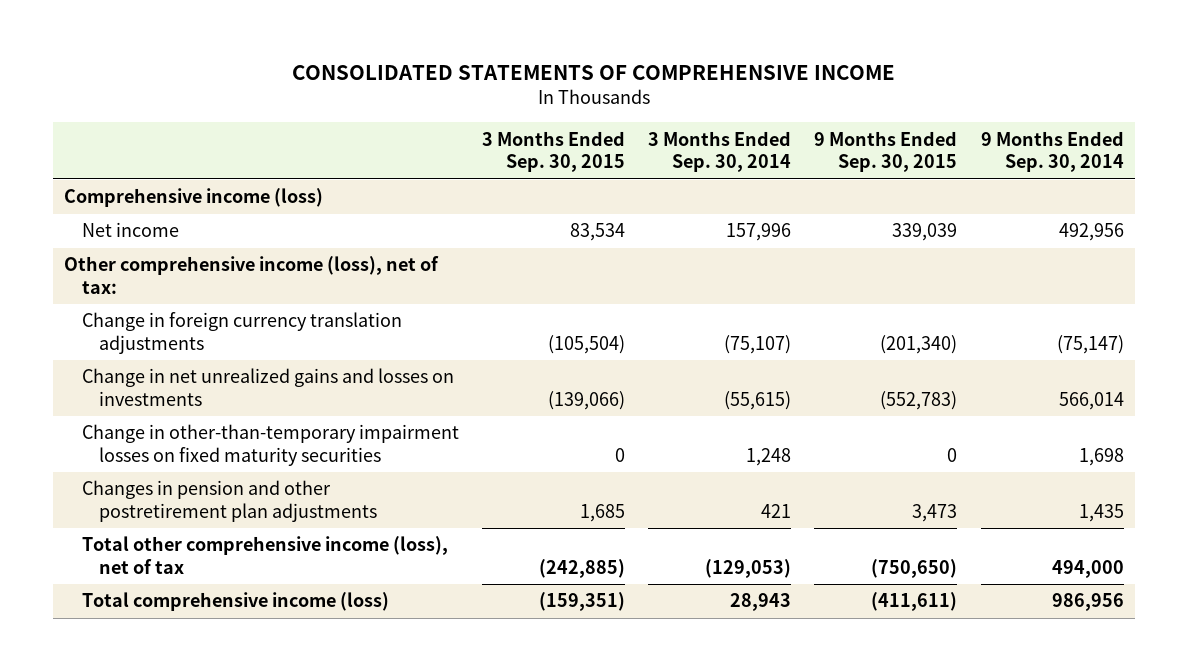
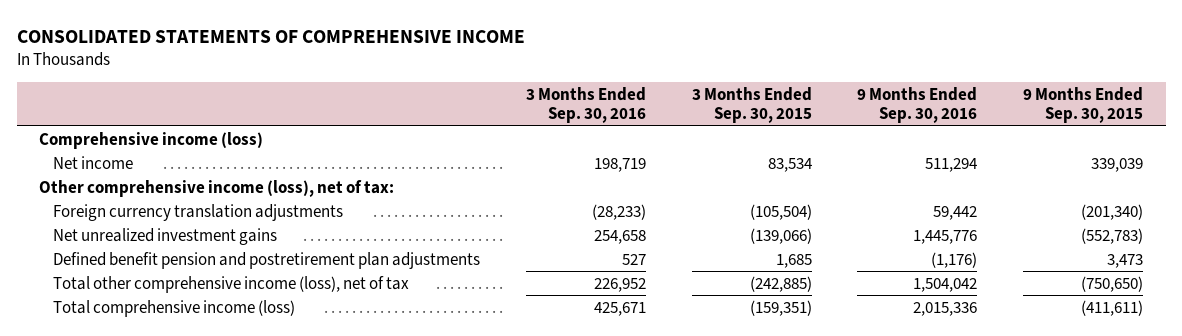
- | 3 Months Ended Sep. 30, 2015 | 3 Months Ended Sep. 30, 2014 | 9 Months Ended Sep. 30, 2015 | 9 Months Ended Sep. 30, 2014
+ | 3 Months Ended Sep. 30, 2016 | 3 Months Ended Sep. 30, 2015 | 9 Months Ended Sep. 30, 2016 | 9 Months Ended Sep. 30, 2015
- Change in foreign currency translation adjustments | (105,504) | (75,107) | (201,340) | (75,147)
- Change in net unrealized gains and losses on investments | (139,066) | (55,615) | (552,783) | 566,014
- Change in other-than-temporary impairment losses on fixed maturity securities | 0 | 1,248 | 0 | 1,698
- Changes in pension and other postretirement plan adjustments | 1,685 | 421 | 3,473 | 1,435
+ Foreign currency translation adjustments | (28,233) | (105,504) | 59,442 | (201,340)
+ Net unrealized investment gains | 254,658 | (139,066) | 1,445,776 | (552,783)
+ Defined benefit pension and postretirement plan adjustments | 527 | 1,685 | (1,176) | 3,473

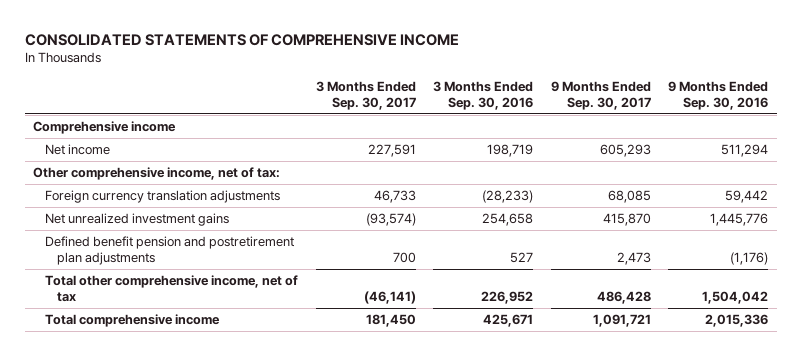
- | 3 Months Ended Sep. 30, 2016 | 3 Months Ended Sep. 30, 2015 | 9 Months Ended Sep. 30, 2016 | 9 Months Ended Sep. 30, 2015
+ | 3 Months Ended Sep. 30, 2017 | 3 Months Ended Sep. 30, 2016 | 9 Months Ended Sep. 30, 2017 | 9 Months Ended Sep. 30, 2016
- Comprehensive income (loss)
+ Comprehensive income
- Other comprehensive income (loss), net of tax:
+ Other comprehensive income, net of tax:
- Total other comprehensive income (loss), net of tax | 226,952 | (242,885) | 1,504,042 | (750,650)
- Total comprehensive income (loss) | 425,671 | (159,351) | 2,015,336 | (411,611)
+ Total other comprehensive income, net of tax | (46,141) | 226,952 | 486,428 | 1,504,042
+ Total comprehensive income | 181,450 | 425,671 | 1,091,721 | 2,015,336

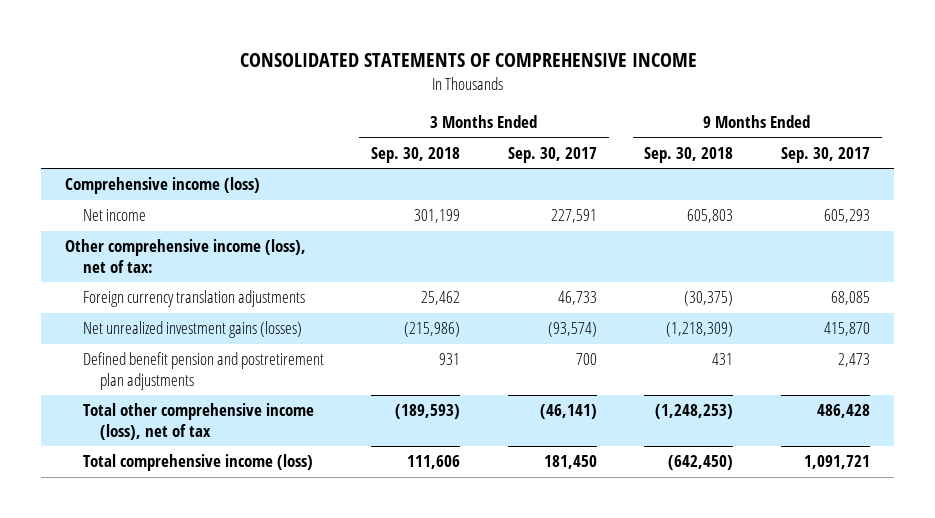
- | 3 Months Ended Sep. 30, 2017 | 3 Months Ended Sep. 30, 2016 | 9 Months Ended Sep. 30, 2017 | 9 Months Ended Sep. 30, 2016
+ | 3 Months Ended Sep. 30, 2018 | 3 Months Ended Sep. 30, 2017 | 9 Months Ended Sep. 30, 2018 | 9 Months Ended Sep. 30, 2017
- Comprehensive income
+ Comprehensive income (loss)
- Other comprehensive income, net of tax:
+ Other comprehensive income (loss), net of tax:
- Net unrealized investment gains | (93,574) | 254,658 | 415,870 | 1,445,776
+ Net unrealized investment gains (losses) | (215,986) | (93,574) | (1,218,309) | 415,870
- Total other comprehensive income, net of tax | (46,141) | 226,952 | 486,428 | 1,504,042
- Total comprehensive income | 181,450 | 425,671 | 1,091,721 | 2,015,336
+ Total other comprehensive income (loss), net of tax | (189,593) | (46,141) | (1,248,253) | 486,428
+ Total comprehensive income (loss) | 111,606 | 181,450 | (642,450) | 1,091,721

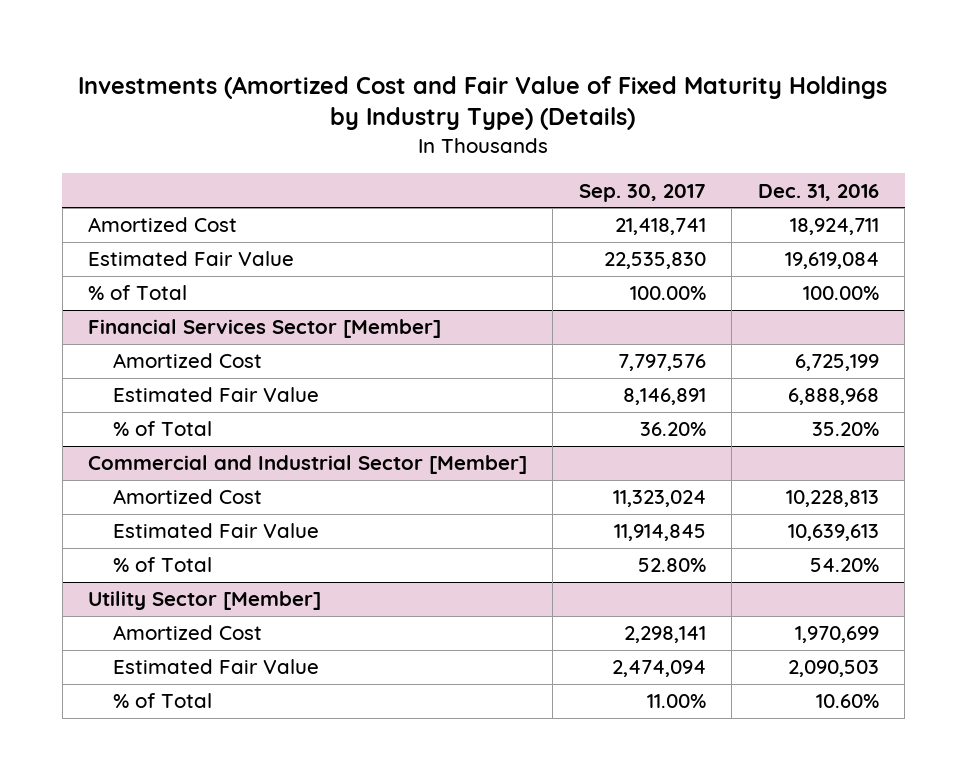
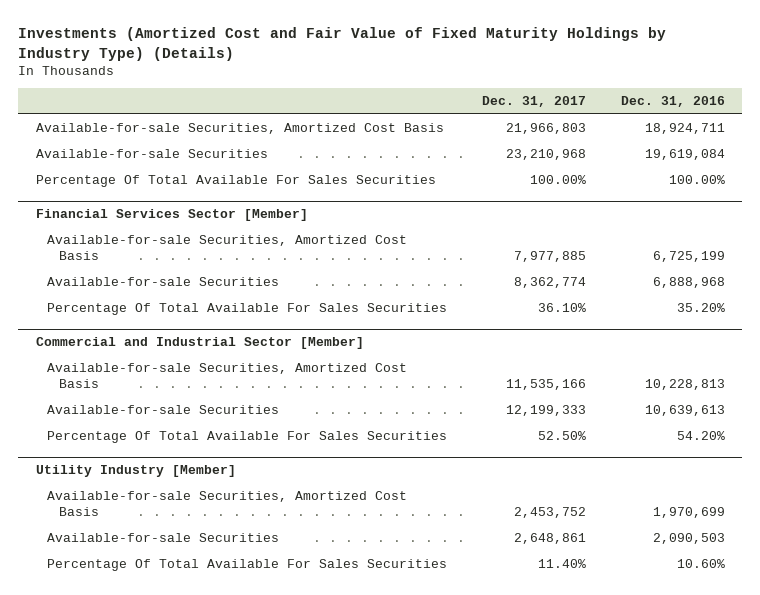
- | Sep. 30, 2017 | Dec. 31, 2016
+ | Dec. 31, 2017 | Dec. 31, 2016
- Amortized Cost | 21,418,741 | 18,924,711
- Estimated Fair Value | 22,535,830 | 19,619,084
- % of Total | 100.00% | 100.00%
+ Available-for-sale Securities, Amortized Cost Basis | 21,966,803 | 18,924,711
+ Available-for-sale Securities | 23,210,968 | 19,619,084
+ Percentage Of Total Available For Sales Securities | 100.00% | 100.00%
@ Financial Services Sector [Member]
- Amortized Cost | 7,797,576 | 6,725,199
- Estimated Fair Value | 8,146,891 | 6,888,968
- % of Total | 36.20% | 35.20%
+ Available-for-sale Securities, Amortized Cost Basis | 7,977,885 | 6,725,199
+ Available-for-sale Securities | 8,362,774 | 6,888,968
+ Percentage Of Total Available For Sales Securities | 36.10% | 35.20%
@ Commercial and Industrial Sector [Member]
- Amortized Cost | 11,323,024 | 10,228,813
- Estimated Fair Value | 11,914,845 | 10,639,613
- % of Total | 52.80% | 54.20%
- Utility Sector [Member]
- Amortized Cost | 2,298,141 | 1,970,699
- Estimated Fair Value | 2,474,094 | 2,090,503
- % of Total | 11.00% | 10.60%
@ Commercial and Industrial Sector [Member]
+ Available-for-sale Securities, Amortized Cost Basis | 11,535,166 | 10,228,813
+ Available-for-sale Securities | 12,199,333 | 10,639,613
+ Percentage Of Total Available For Sales Securities | 52.50% | 54.20%
+ Utility Industry [Member]
+ Available-for-sale Securities, Amortized Cost Basis | 2,453,752 | 1,970,699
+ Available-for-sale Securities | 2,648,861 | 2,090,503
+ Percentage Of Total Available For Sales Securities | 11.40% | 10.60%

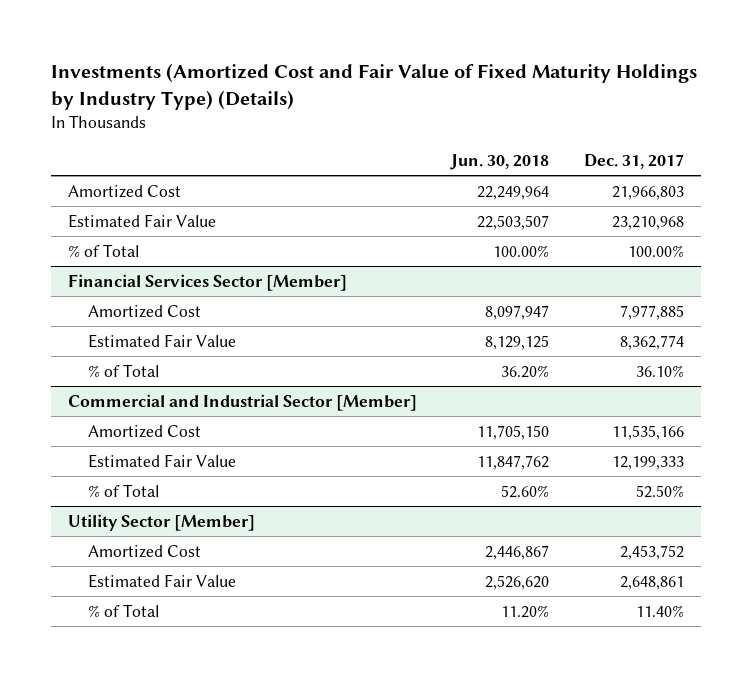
- | Dec. 31, 2017 | Dec. 31, 2016
+ | Jun. 30, 2018 | Dec. 31, 2017
- Available-for-sale Securities, Amortized Cost Basis | 21,966,803 | 18,924,711
- Available-for-sale Securities | 23,210,968 | 19,619,084
- Percentage Of Total Available For Sales Securities | 100.00% | 100.00%
+ Amortized Cost | 22,249,964 | 21,966,803
+ Estimated Fair Value | 22,503,507 | 23,210,968
+ % of Total | 100.00% | 100.00%
@ Financial Services Sector [Member]
- Available-for-sale Securities, Amortized Cost Basis | 7,977,885 | 6,725,199
- Available-for-sale Securities | 8,362,774 | 6,888,968
- Percentage Of Total Available For Sales Securities | 36.10% | 35.20%
+ Amortized Cost | 8,097,947 | 7,977,885
+ Estimated Fair Value | 8,129,125 | 8,362,774
+ % of Total | 36.20% | 36.10%
@ Commercial and Industrial Sector [Member]
- Available-for-sale Securities, Amortized Cost Basis | 11,535,166 | 10,228,813
- Available-for-sale Securities | 12,199,333 | 10,639,613
- Percentage Of Total Available For Sales Securities | 52.50% | 54.20%
- Utility Industry [Member]
- Available-for-sale Securities, Amortized Cost Basis | 2,453,752 | 1,970,699
- Available-for-sale Securities | 2,648,861 | 2,090,503
- Percentage Of Total Available For Sales Securities | 11.40% | 10.60%
@ Commercial and Industrial Sector [Member]
+ Amortized Cost | 11,705,150 | 11,535,166
+ Estimated Fair Value | 11,847,762 | 12,199,333
+ % of Total | 52.60% | 52.50%
+ Utility Sector [Member]
+ Amortized Cost | 2,446,867 | 2,453,752
+ Estimated Fair Value | 2,526,620 | 2,648,861
+ % of Total | 11.20% | 11.40%

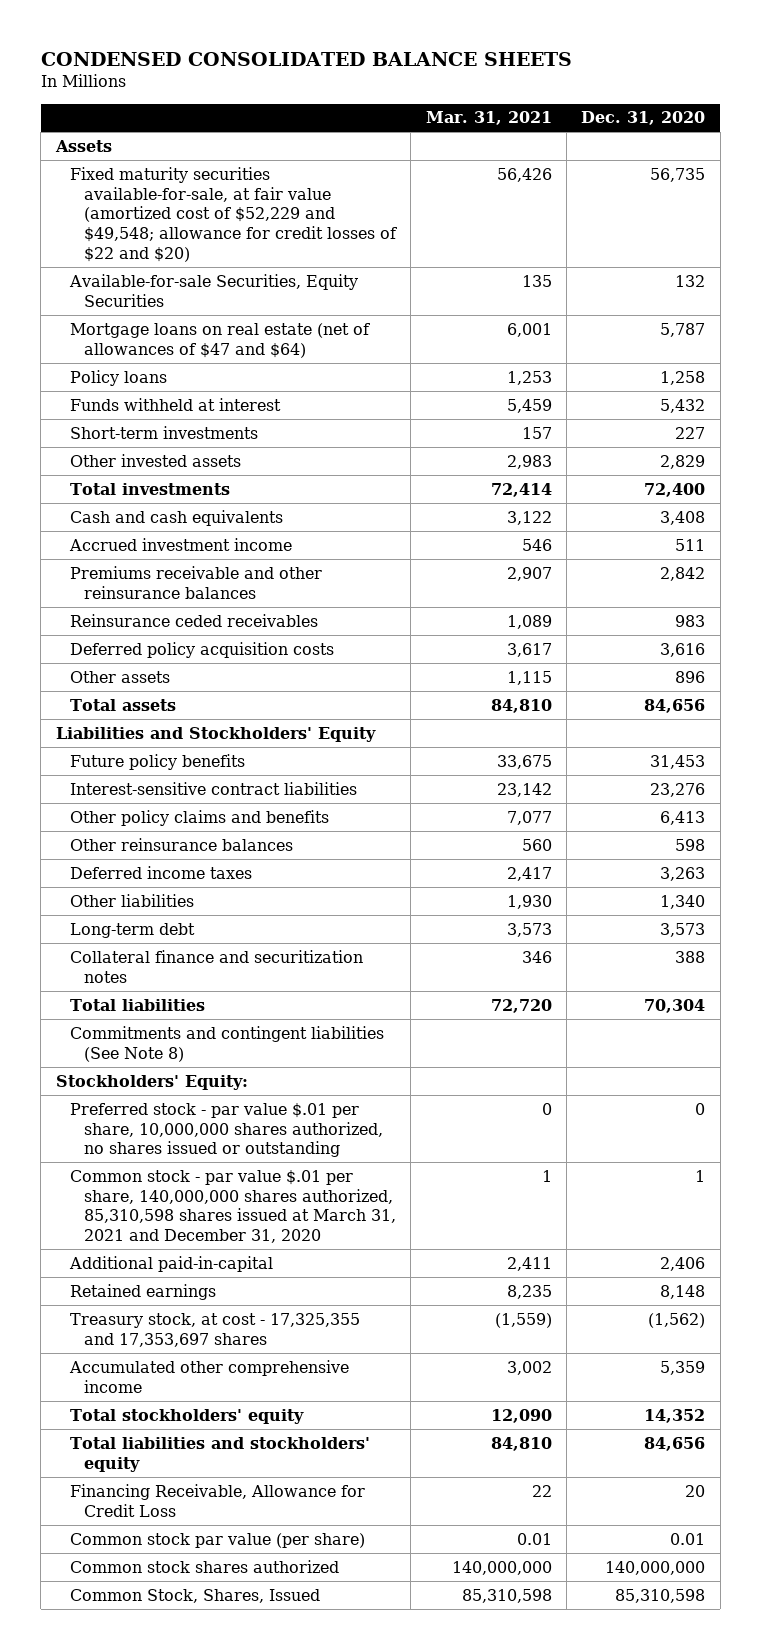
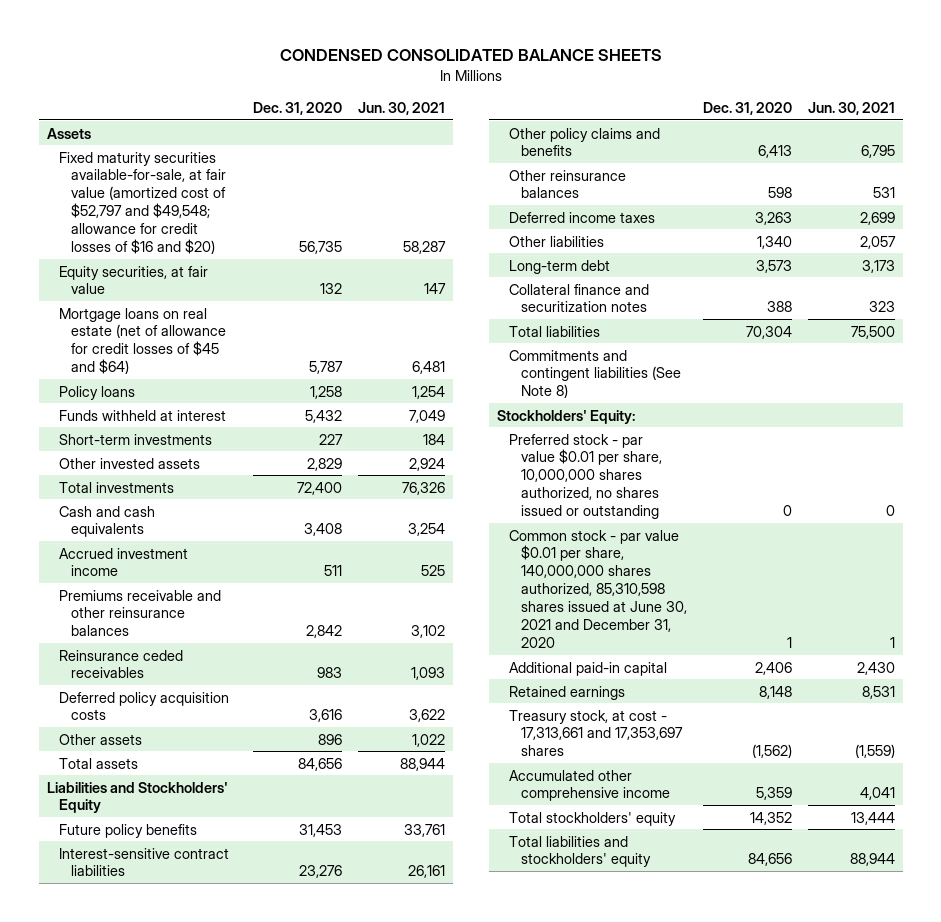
- | Mar. 31, 2021 | Dec. 31, 2020
+ | Dec. 31, 2020 | Jun. 30, 2021
- Fixed maturity securities available-for-sale, at fair value (amortized cost of $52,229 and $49,548; allowance for credit losses of $22 and $20) | 56,426 | 56,735
- Available-for-sale Securities, Equity Securities | 135 | 132
- Mortgage loans on real estate (net of allowances of $47 and $64) | 6,001 | 5,787
+ Fixed maturity securities available-for-sale, at fair value (amortized cost of $52,797 and $49,548; allowance for credit losses of $16 and $20) | 56,735 | 58,287
+ Equity securities, at fair value | 132 | 147
+ Mortgage loans on real estate (net of allowance for credit losses of $45 and $64) | 5,787 | 6,481
- Preferred stock - par value $.01 per share, 10,000,000 shares authorized, no shares issued or outstanding | 0 | 0
- Common stock - par value $.01 per share, 140,000,000 shares authorized, 85,310,598 shares issued at March 31, 2021 and December 31, 2020 | 1 | 1
- Additional paid-in-capital | 2,411 | 2,406
+ Preferred stock - par value $0.01 per share, 10,000,000 shares authorized, no shares issued or outstanding | 0 | 0
+ Common stock - par value $0.01 per share, 140,000,000 shares authorized, 85,310,598 shares issued at June 30, 2021 and December 31, 2020 | 1 | 1
+ Additional paid-in capital | 2,406 | 2,430
- Treasury stock, at cost - 17,325,355 and 17,353,697 shares | (1,559) | (1,562)
+ Treasury stock, at cost - 17,313,661 and 17,353,697 shares | (1,562) | (1,559)
- Financing Receivable, Allowance for Credit Loss | 22 | 20
- Common stock par value (per share) | 0.01 | 0.01
- Common stock shares authorized | 140,000,000 | 140,000,000
- Common Stock, Shares, Issued | 85,310,598 | 85,310,598

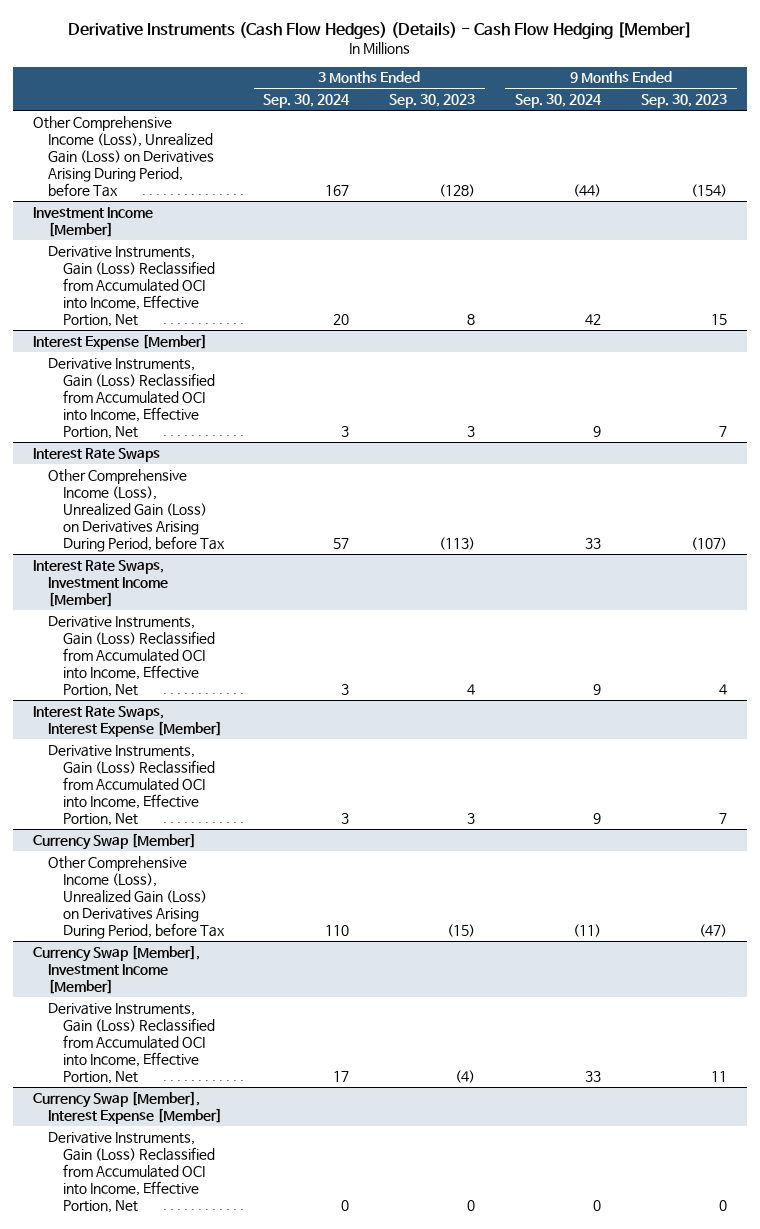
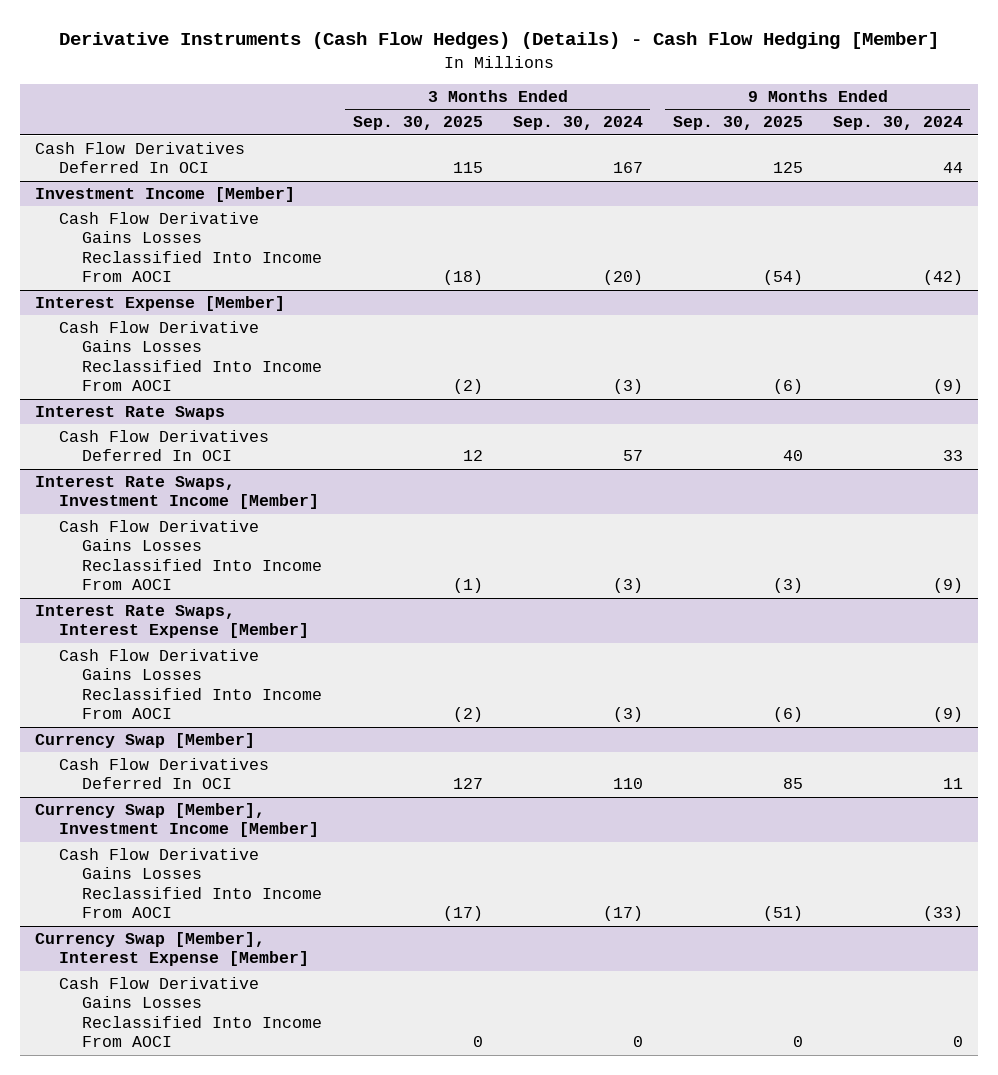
- | 3 Months Ended Sep. 30, 2024 | 3 Months Ended Sep. 30, 2023 | 9 Months Ended Sep. 30, 2024 | 9 Months Ended Sep. 30, 2023
+ | 3 Months Ended Sep. 30, 2025 | 3 Months Ended Sep. 30, 2024 | 9 Months Ended Sep. 30, 2025 | 9 Months Ended Sep. 30, 2024
- Other Comprehensive Income (Loss), Unrealized Gain (Loss) on Derivatives Arising During Period, before Tax | 167 | (128) | (44) | (154)
+ Cash Flow Derivatives Deferred In OCI | 115 | 167 | 125 | 44
@ Investment Income [Member]
- Derivative Instruments, Gain (Loss) Reclassified from Accumulated OCI into Income, Effective Portion, Net | 20 | 8 | 42 | 15
+ Cash Flow Derivative Gains Losses Reclassified Into Income From AOCI | (18) | (20) | (54) | (42)
@ Interest Expense [Member]
- Derivative Instruments, Gain (Loss) Reclassified from Accumulated OCI into Income, Effective Portion, Net | 3 | 3 | 9 | 7
+ Cash Flow Derivative Gains Losses Reclassified Into Income From AOCI | (2) | (3) | (6) | (9)
@ Interest Rate Swaps
- Other Comprehensive Income (Loss), Unrealized Gain (Loss) on Derivatives Arising During Period, before Tax | 57 | (113) | 33 | (107)
+ Cash Flow Derivatives Deferred In OCI | 12 | 57 | 40 | 33
@ Interest Rate Swaps, Investment Income [Member]
- Derivative Instruments, Gain (Loss) Reclassified from Accumulated OCI into Income, Effective Portion, Net | 3 | 4 | 9 | 4
+ Cash Flow Derivative Gains Losses Reclassified Into Income From AOCI | (1) | (3) | (3) | (9)
@ Interest Rate Swaps, Interest Expense [Member]
- Derivative Instruments, Gain (Loss) Reclassified from Accumulated OCI into Income, Effective Portion, Net | 3 | 3 | 9 | 7
+ Cash Flow Derivative Gains Losses Reclassified Into Income From AOCI | (2) | (3) | (6) | (9)
@ Currency Swap [Member]
- Other Comprehensive Income (Loss), Unrealized Gain (Loss) on Derivatives Arising During Period, before Tax | 110 | (15) | (11) | (47)
+ Cash Flow Derivatives Deferred In OCI | 127 | 110 | 85 | 11
@ Currency Swap [Member], Investment Income [Member]
- Derivative Instruments, Gain (Loss) Reclassified from Accumulated OCI into Income, Effective Portion, Net | 17 | (4) | 33 | 11
+ Cash Flow Derivative Gains Losses Reclassified Into Income From AOCI | (17) | (17) | (51) | (33)
@ Currency Swap [Member], Interest Expense [Member]
- Derivative Instruments, Gain (Loss) Reclassified from Accumulated OCI into Income, Effective Portion, Net | 0 | 0 | 0 | 0
+ Cash Flow Derivative Gains Losses Reclassified Into Income From AOCI | 0 | 0 | 0 | 0

